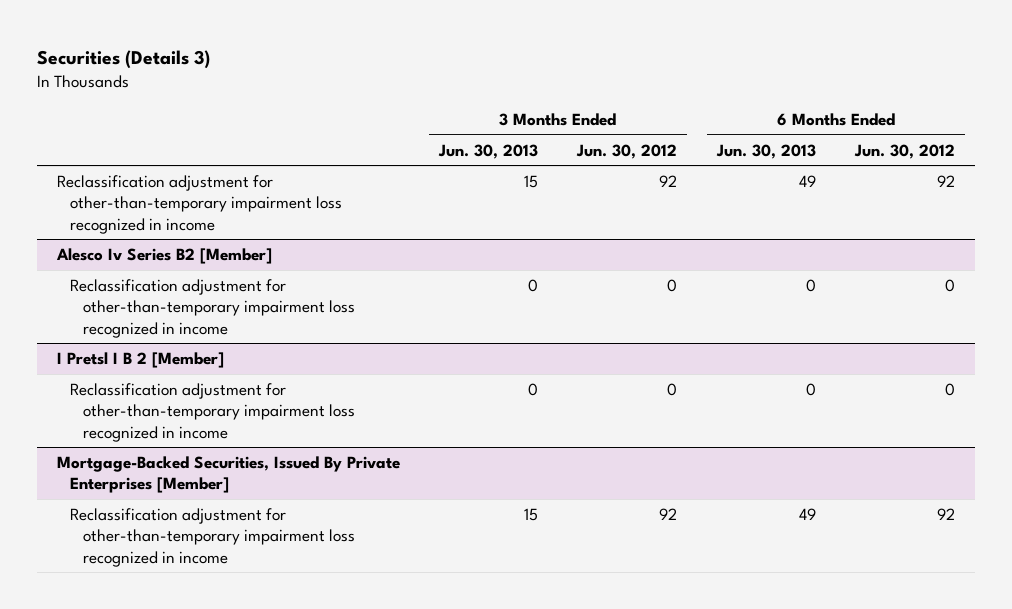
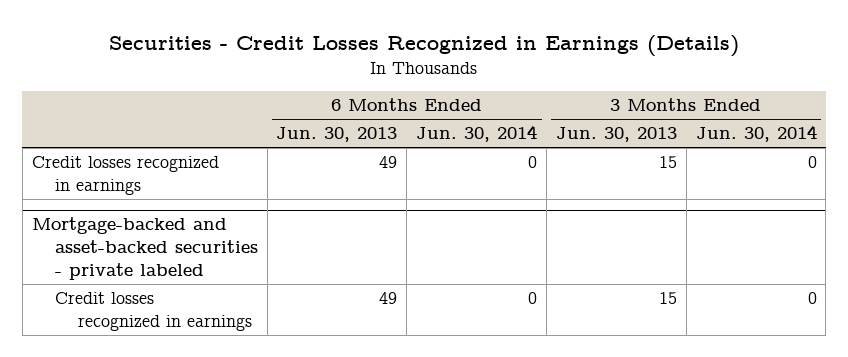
- Securities (Details 3)
+ Securities - Credit Losses Recognized in Earnings (Details)
- | 3 Months Ended Jun. 30, 2013 | 3 Months Ended Jun. 30, 2012 | 6 Months Ended Jun. 30, 2013 | 6 Months Ended Jun. 30, 2012
+ | 6 Months Ended Jun. 30, 2013 | 6 Months Ended Jun. 30, 2014 | 3 Months Ended Jun. 30, 2013 | 3 Months Ended Jun. 30, 2014
- Reclassification adjustment for other-than-temporary impairment loss recognized in income | 15 | 92 | 49 | 92
- Alesco Iv Series B2 [Member]
- Reclassification adjustment for other-than-temporary impairment loss recognized in income | 0 | 0 | 0 | 0
- I Pretsl I B 2 [Member]
- Reclassification adjustment for other-than-temporary impairment loss recognized in income | 0 | 0 | 0 | 0
- Mortgage-Backed Securities, Issued By Private Enterprises [Member]
- Reclassification adjustment for other-than-temporary impairment loss recognized in income | 15 | 92 | 49 | 92
+ Credit losses recognized in earnings | 49 | 0 | 15 | 0
+ Mortgage-backed and asset-backed securities - private labeled
+ Credit losses recognized in earnings | 49 | 0 | 15 | 0

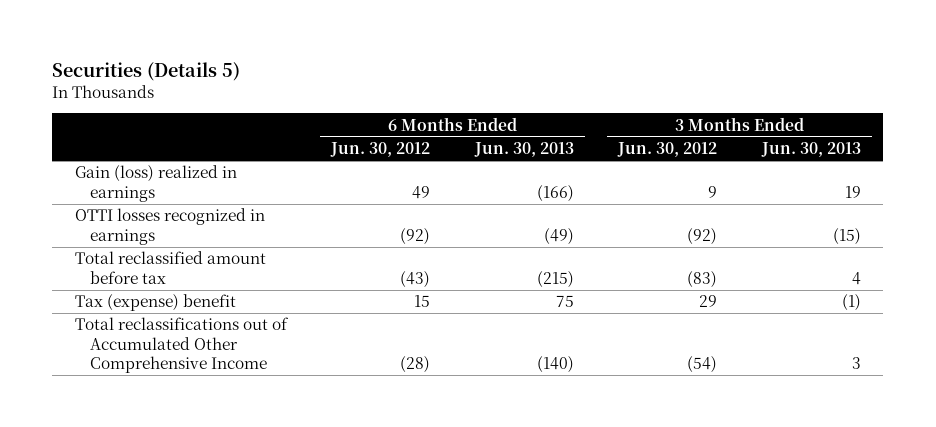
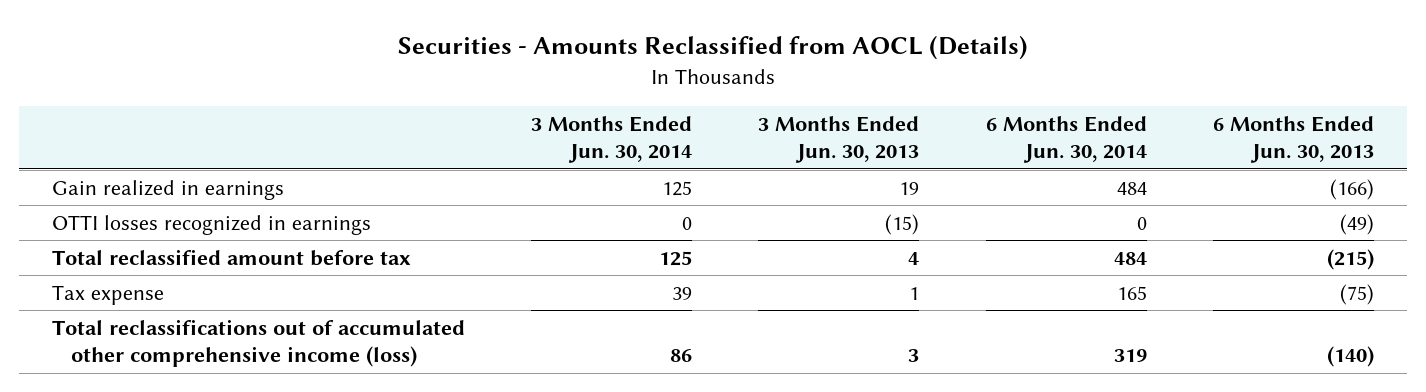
- Securities (Details 5)
+ Securities - Amounts Reclassified from AOCL (Details)
- | 6 Months Ended Jun. 30, 2012 | 6 Months Ended Jun. 30, 2013 | 3 Months Ended Jun. 30, 2012 | 3 Months Ended Jun. 30, 2013
+ | 3 Months Ended Jun. 30, 2014 | 3 Months Ended Jun. 30, 2013 | 6 Months Ended Jun. 30, 2014 | 6 Months Ended Jun. 30, 2013
- Gain (loss) realized in earnings | 49 | (166) | 9 | 19
+ Gain realized in earnings | 125 | 19 | 484 | (166)
- Tax (expense) benefit | 15 | 75 | 29 | (1)
- Total reclassifications out of Accumulated Other Comprehensive Income | (28) | (140) | (54) | 3
+ Tax expense | 39 | 1 | 165 | (75)
+ Total reclassifications out of accumulated other comprehensive income (loss) | 86 | 3 | 319 | (140)

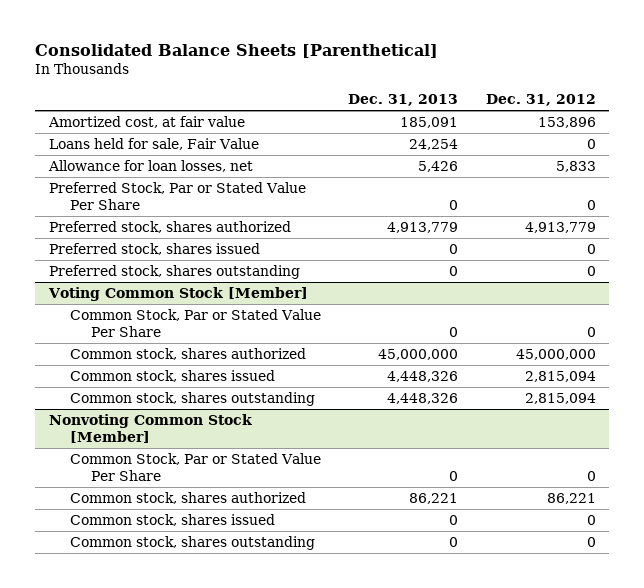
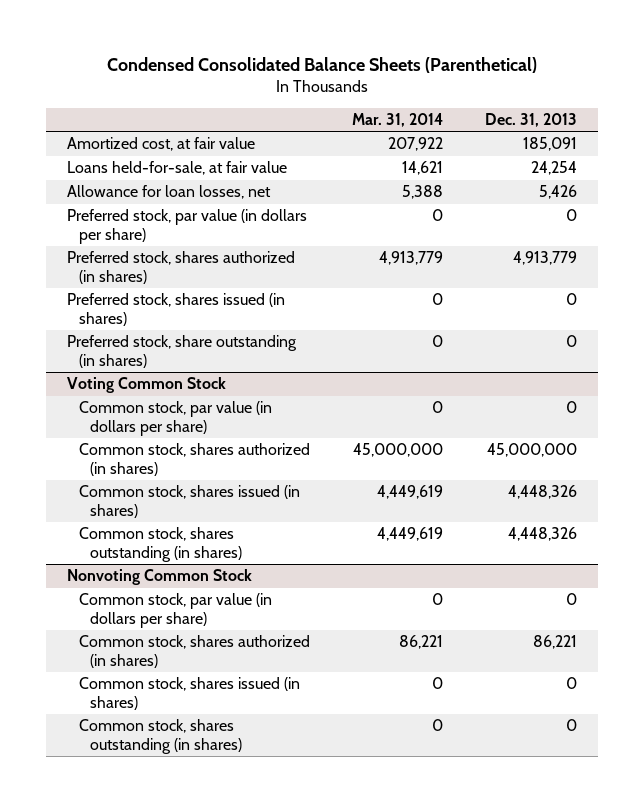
- Consolidated Balance Sheets [Parenthetical]
+ Condensed Consolidated Balance Sheets (Parenthetical)
- | Dec. 31, 2013 | Dec. 31, 2012
+ | Mar. 31, 2014 | Dec. 31, 2013
- Loans held for sale, Fair Value | 24,254 | 0
+ Loans held-for-sale, at fair value | 14,621 | 24,254
- Preferred Stock, Par or Stated Value Per Share | 0 | 0
- Preferred stock, shares authorized | 4,913,779 | 4,913,779
- Preferred stock, shares issued | 0 | 0
- Preferred stock, shares outstanding | 0 | 0
- Voting Common Stock [Member]
- Common Stock, Par or Stated Value Per Share | 0 | 0
- Common stock, shares authorized | 45,000,000 | 45,000,000
- Common stock, shares issued | 4,448,326 | 2,815,094
- Common stock, shares outstanding | 4,448,326 | 2,815,094
- Nonvoting Common Stock [Member]
- Common Stock, Par or Stated Value Per Share | 0 | 0
- Common stock, shares authorized | 86,221 | 86,221
- Common stock, shares issued | 0 | 0
- Common stock, shares outstanding | 0 | 0
+ Preferred stock, par value (in dollars per share) | 0 | 0
+ Preferred stock, shares authorized (in shares) | 4,913,779 | 4,913,779
+ Preferred stock, shares issued (in shares) | 0 | 0
+ Preferred stock, share outstanding (in shares) | 0 | 0
+ Voting Common Stock
+ Common stock, par value (in dollars per share) | 0 | 0
+ Common stock, shares authorized (in shares) | 45,000,000 | 45,000,000
+ Common stock, shares issued (in shares) | 4,449,619 | 4,448,326
+ Common stock, shares outstanding (in shares) | 4,449,619 | 4,448,326
+ Nonvoting Common Stock
+ Common stock, par value (in dollars per share) | 0 | 0
+ Common stock, shares authorized (in shares) | 86,221 | 86,221
+ Common stock, shares issued (in shares) | 0 | 0
+ Common stock, shares outstanding (in shares) | 0 | 0

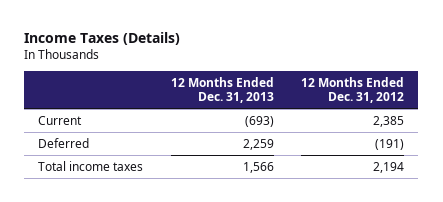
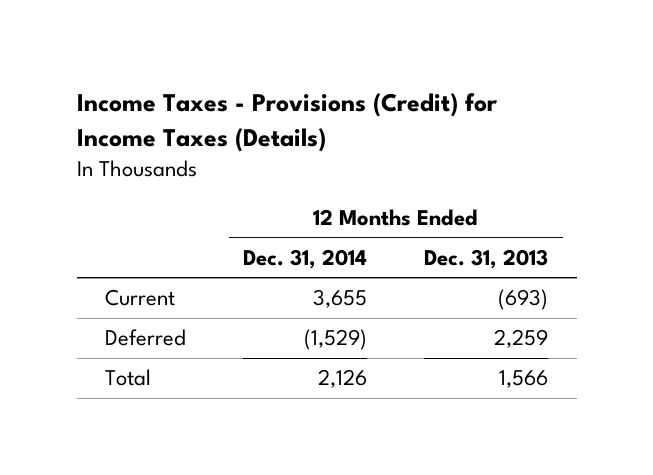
- Income Taxes (Details)
+ Income Taxes - Provisions (Credit) for Income Taxes (Details)
- | 12 Months Ended Dec. 31, 2013 | 12 Months Ended Dec. 31, 2012
+ | 12 Months Ended Dec. 31, 2014 | 12 Months Ended Dec. 31, 2013
- Total income taxes | 1,566 | 2,194
+ Total | 2,126 | 1,566

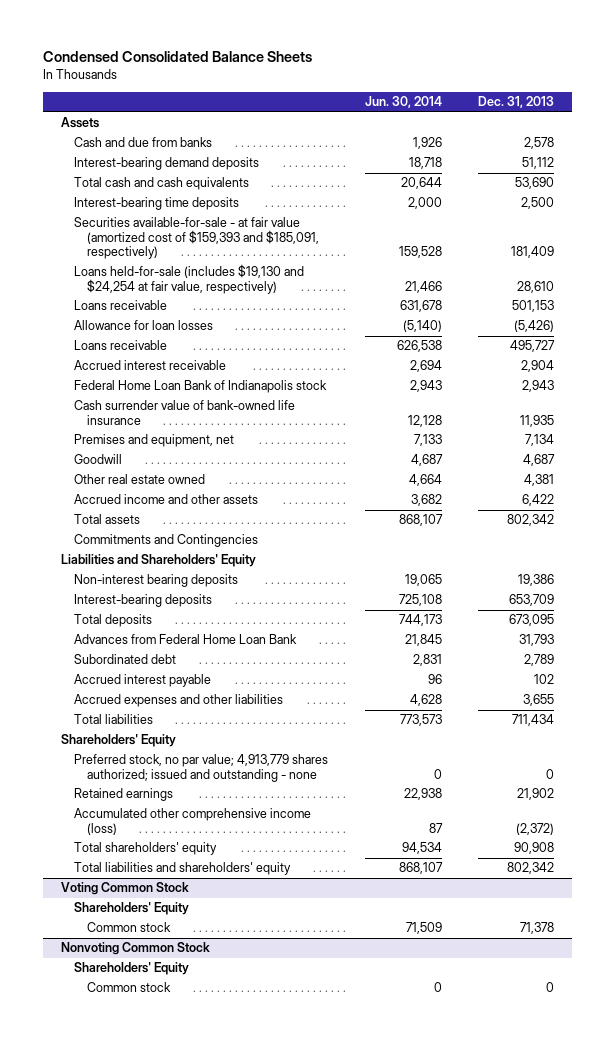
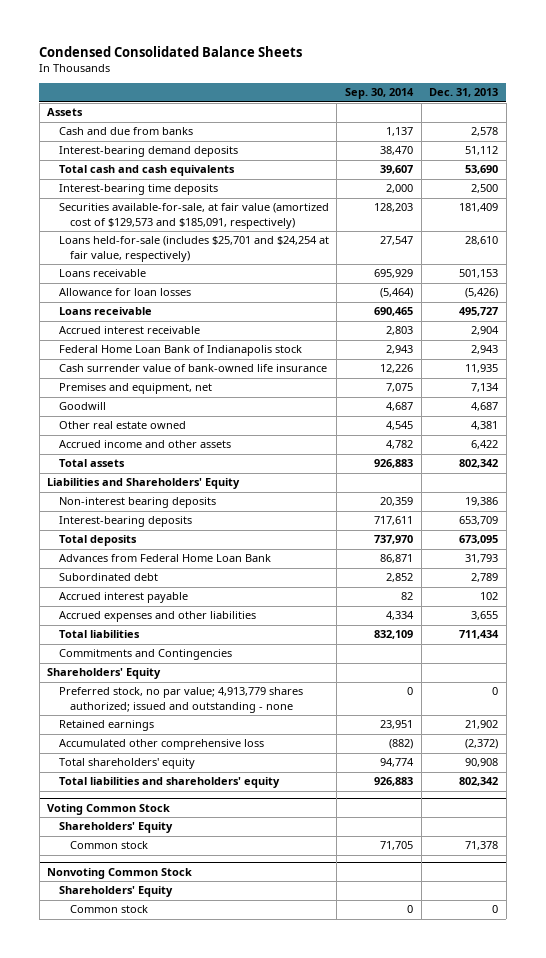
- | Jun. 30, 2014 | Dec. 31, 2013
+ | Sep. 30, 2014 | Dec. 31, 2013
- Securities available-for-sale - at fair value (amortized cost of $159,393 and $185,091, respectively) | 159,528 | 181,409
- Loans held-for-sale (includes $19,130 and $24,254 at fair value, respectively) | 21,466 | 28,610
+ Securities available-for-sale, at fair value (amortized cost of $129,573 and $185,091, respectively) | 128,203 | 181,409
+ Loans held-for-sale (includes $25,701 and $24,254 at fair value, respectively) | 27,547 | 28,610
moved down: Commitments and Contingencies
- Accumulated other comprehensive income (loss) | 87 | (2,372)
+ Accumulated other comprehensive loss | (882) | (2,372)

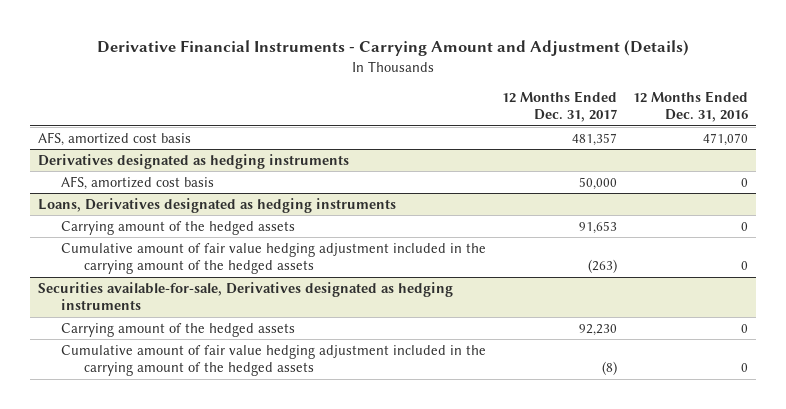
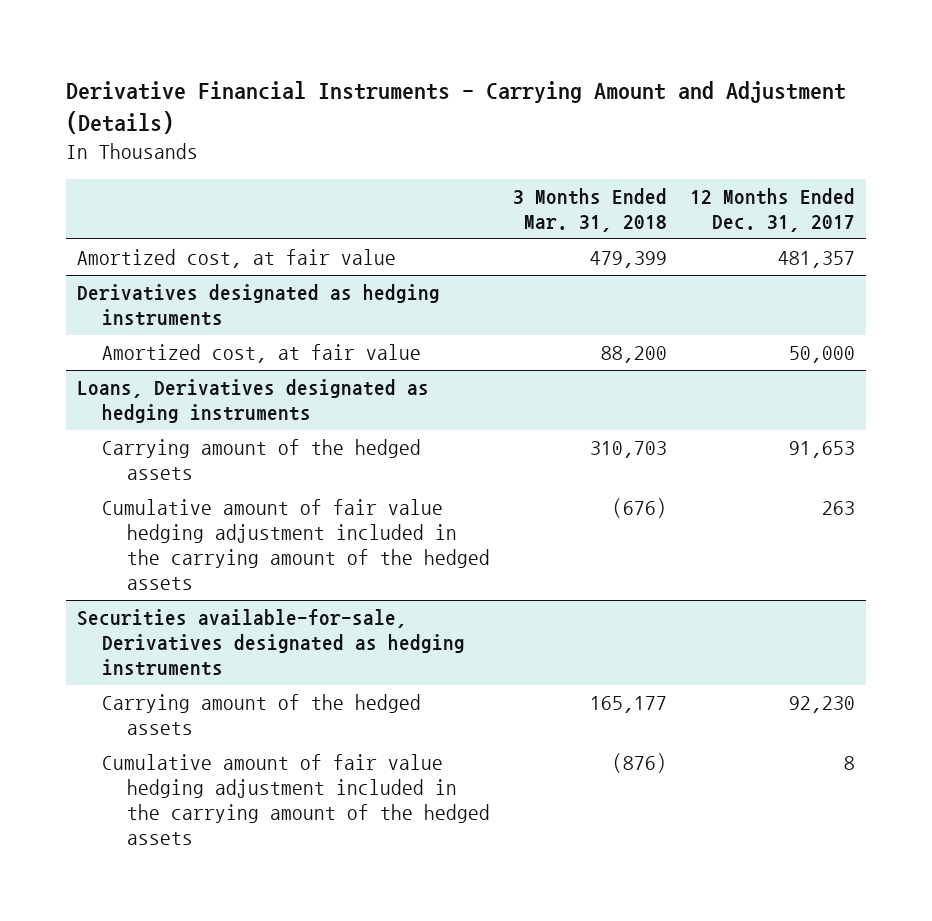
- | 12 Months Ended Dec. 31, 2017 | 12 Months Ended Dec. 31, 2016
+ | 3 Months Ended Mar. 31, 2018 | 12 Months Ended Dec. 31, 2017
- AFS, amortized cost basis | 481,357 | 471,070
+ Amortized cost, at fair value | 479,399 | 481,357
@ Derivatives designated as hedging instruments
- AFS, amortized cost basis | 50,000 | 0
+ Amortized cost, at fair value | 88,200 | 50,000
@ Loans, Derivatives designated as hedging instruments
- Cumulative amount of fair value hedging adjustment included in the carrying amount of the hedged assets | (263) | 0
+ Cumulative amount of fair value hedging adjustment included in the carrying amount of the hedged assets | (676) | 263
@ Securities available-for-sale, Derivatives designated as hedging instruments
- Cumulative amount of fair value hedging adjustment included in the carrying amount of the hedged assets | (8) | 0
+ Cumulative amount of fair value hedging adjustment included in the carrying amount of the hedged assets | (876) | 8

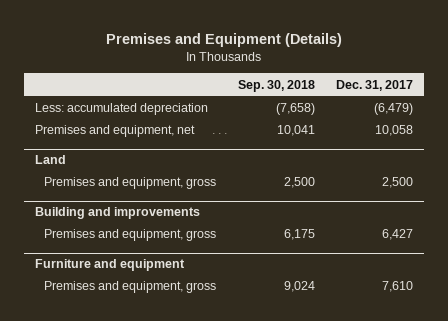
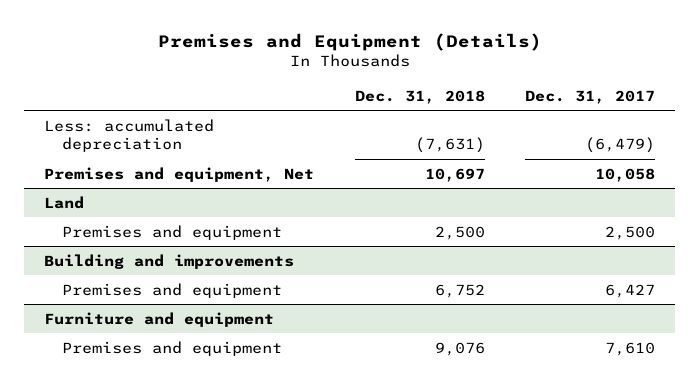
- | Sep. 30, 2018 | Dec. 31, 2017
+ | Dec. 31, 2018 | Dec. 31, 2017
- Premises and equipment, net | 10,041 | 10,058
+ Premises and equipment, Net | 10,697 | 10,058
@ Land
- Premises and equipment, gross | 2,500 | 2,500
+ Premises and equipment | 2,500 | 2,500
@ Building and improvements
- Premises and equipment, gross | 6,175 | 6,427
+ Premises and equipment | 6,752 | 6,427
@ Furniture and equipment
- Premises and equipment, gross | 9,024 | 7,610
+ Premises and equipment | 9,076 | 7,610

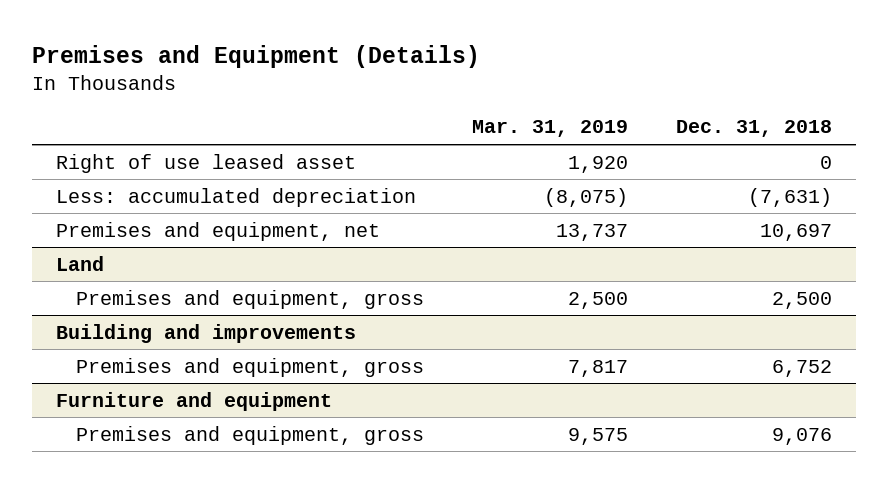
- | Dec. 31, 2018 | Dec. 31, 2017
+ | Mar. 31, 2019 | Dec. 31, 2018
+ Right of use leased asset | 1,920 | 0
- Premises and equipment, Net | 10,697 | 10,058
+ Premises and equipment, net | 13,737 | 10,697
@ Land
- Premises and equipment | 2,500 | 2,500
+ Premises and equipment, gross | 2,500 | 2,500
@ Building and improvements
- Premises and equipment | 6,752 | 6,427
+ Premises and equipment, gross | 7,817 | 6,752
@ Furniture and equipment
- Premises and equipment | 9,076 | 7,610
+ Premises and equipment, gross | 9,575 | 9,076

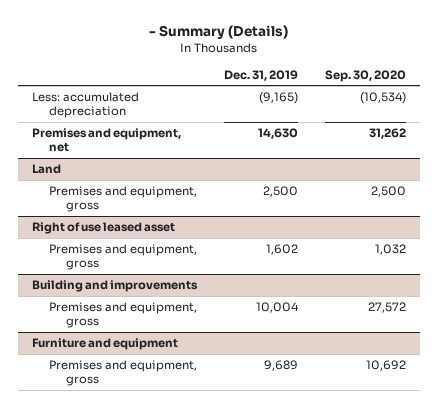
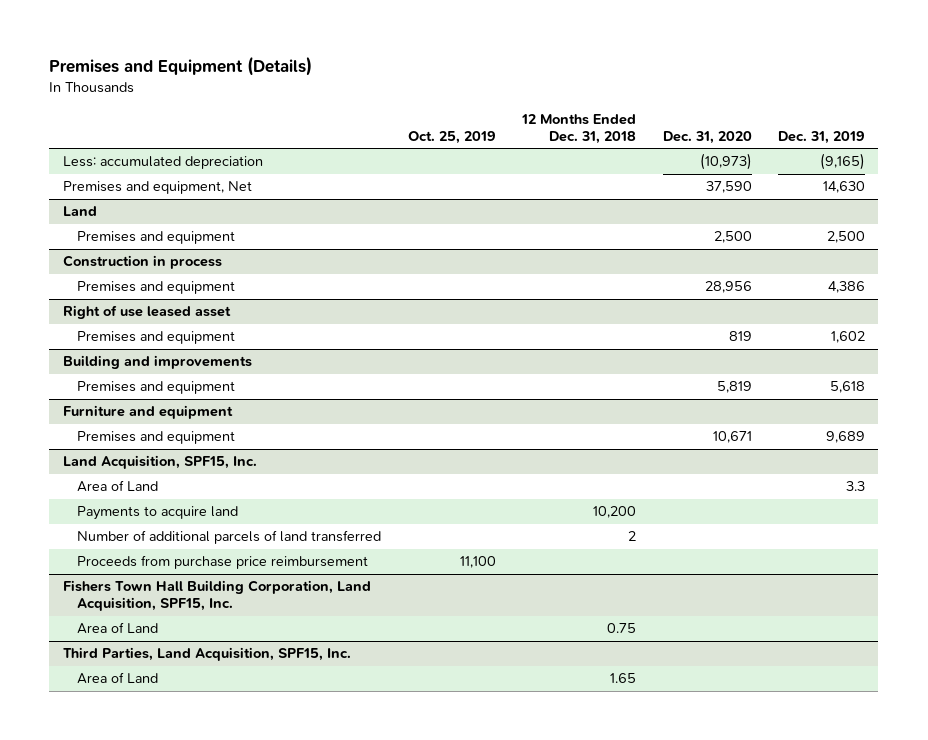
- - Summary (Details)
+ Premises and Equipment (Details)
- | Dec. 31, 2019 | Sep. 30, 2020
+ | Oct. 25, 2019 | 12 Months Ended Dec. 31, 2018 | Dec. 31, 2020 | Dec. 31, 2019
- Premises and equipment, net | 14,630 | 31,262
+ Premises and equipment, Net | | | 37,590 | 14,630
@ Land
- Premises and equipment, gross | 2,500 | 2,500
+ Premises and equipment | | | 2,500 | 2,500
+ Construction in process
+ Premises and equipment | | | 28,956 | 4,386
@ Right of use leased asset
- Premises and equipment, gross | 1,602 | 1,032
+ Premises and equipment | | | 819 | 1,602
@ Building and improvements
- Premises and equipment, gross | 10,004 | 27,572
+ Premises and equipment | | | 5,819 | 5,618
@ Furniture and equipment
- Premises and equipment, gross | 9,689 | 10,692
+ Premises and equipment | | | 10,671 | 9,689
+ Land Acquisition, SPF15, Inc.
+ Area of Land | | | | 3.3
+ Payments to acquire land | | 10,200 | |
+ Number of additional parcels of land transferred | | 2 | |
+ Proceeds from purchase price reimbursement | 11,100 | | |
+ Fishers Town Hall Building Corporation, Land Acquisition, SPF15, Inc.
+ Area of Land | | 0.75 | |
+ Third Parties, Land Acquisition, SPF15, Inc.
+ Area of Land | | 1.65 | |

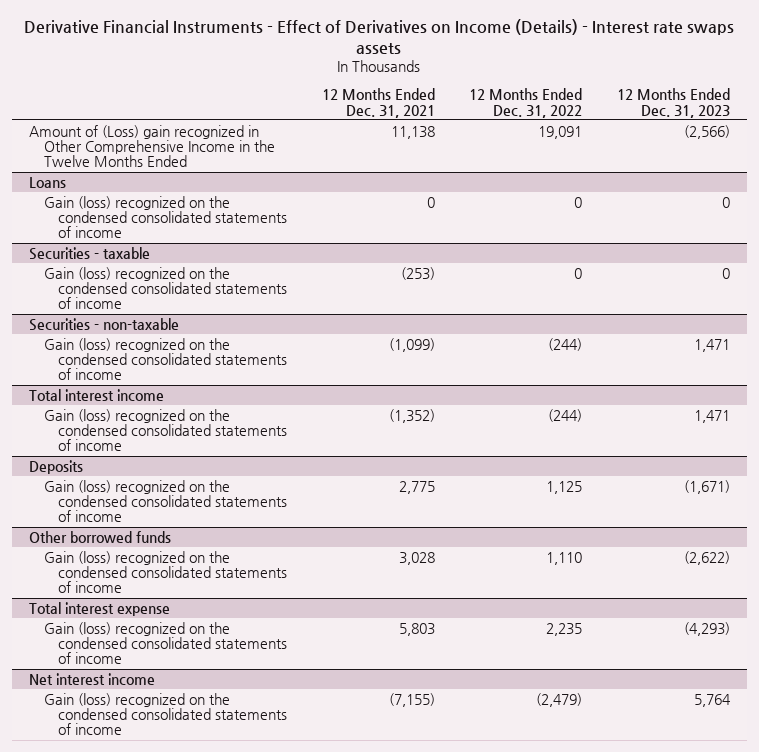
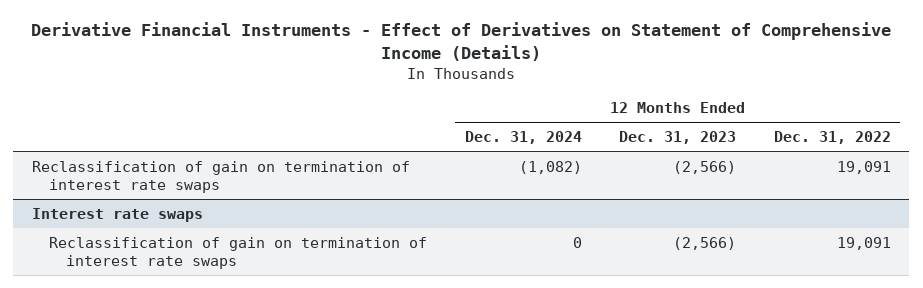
- Derivative Financial Instruments - Effect of Derivatives on Income (Details) - Interest rate swaps assets
+ Derivative Financial Instruments - Effect of Derivatives on Statement of Comprehensive Income (Details)
- | 12 Months Ended Dec. 31, 2021 | 12 Months Ended Dec. 31, 2022 | 12 Months Ended Dec. 31, 2023
+ | 12 Months Ended Dec. 31, 2024 | 12 Months Ended Dec. 31, 2023 | 12 Months Ended Dec. 31, 2022
- Amount of (Loss) gain recognized in Other Comprehensive Income in the Twelve Months Ended | 11,138 | 19,091 | (2,566)
- Loans
- Gain (loss) recognized on the condensed consolidated statements of income | 0 | 0 | 0
- Securities - taxable
- Gain (loss) recognized on the condensed consolidated statements of income | (253) | 0 | 0
- Securities - non-taxable
- Gain (loss) recognized on the condensed consolidated statements of income | (1,099) | (244) | 1,471
- Total interest income
- Gain (loss) recognized on the condensed consolidated statements of income | (1,352) | (244) | 1,471
- Deposits
- Gain (loss) recognized on the condensed consolidated statements of income | 2,775 | 1,125 | (1,671)
- Other borrowed funds
- Gain (loss) recognized on the condensed consolidated statements of income | 3,028 | 1,110 | (2,622)
- Total interest expense
- Gain (loss) recognized on the condensed consolidated statements of income | 5,803 | 2,235 | (4,293)
- Net interest income
- Gain (loss) recognized on the condensed consolidated statements of income | (7,155) | (2,479) | 5,764
+ Reclassification of gain on termination of interest rate swaps | (1,082) | (2,566) | 19,091
+ Interest rate swaps
+ Reclassification of gain on termination of interest rate swaps | 0 | (2,566) | 19,091

